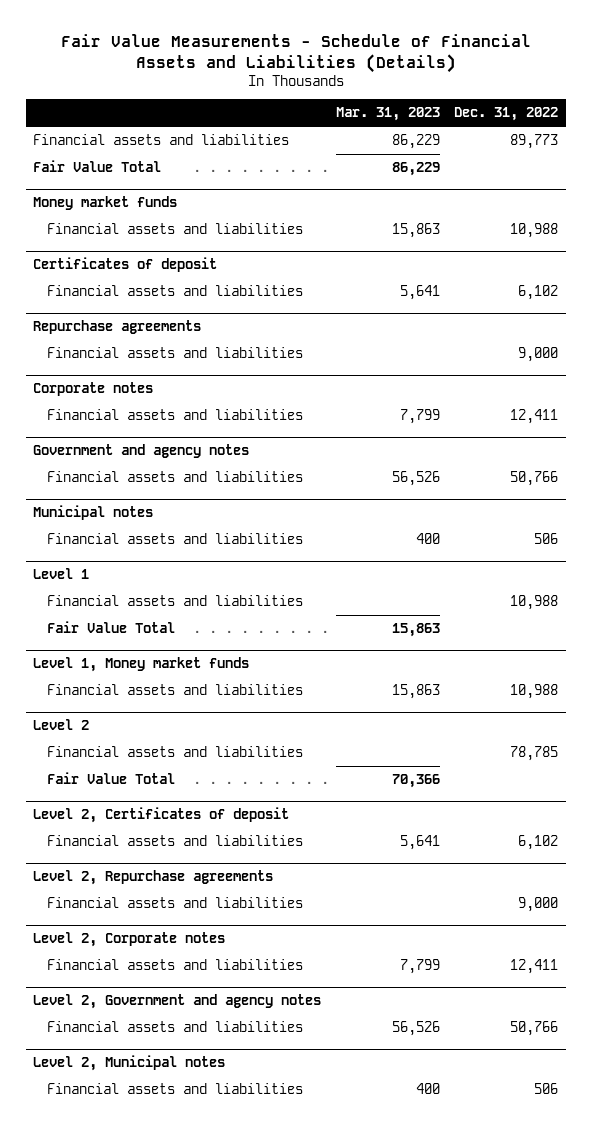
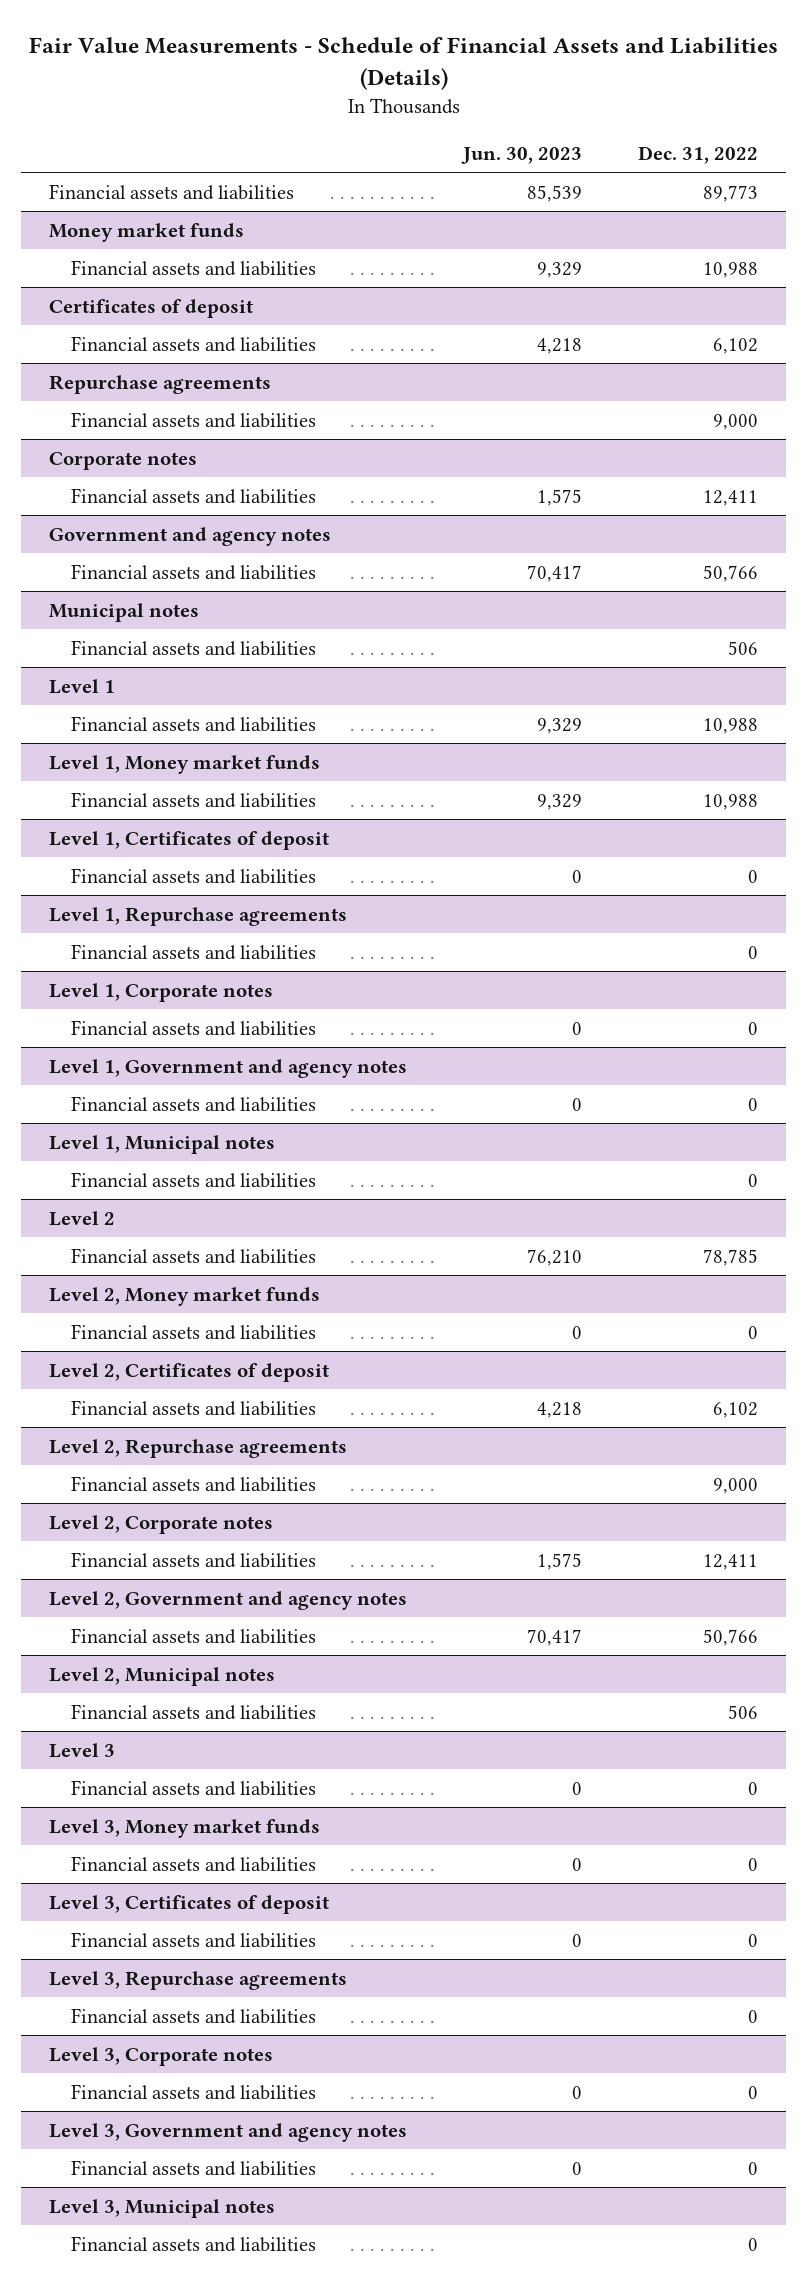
- | Mar. 31, 2023 | Dec. 31, 2022
+ | Jun. 30, 2023 | Dec. 31, 2022
- Fair Value Total | 86,229 |
@ Level 1
- Fair Value Total | 15,863 |
+ Level 1, Certificates of deposit
+ Financial assets and liabilities | 0 | 0
+ Level 1, Repurchase agreements
+ Financial assets and liabilities | | 0
+ Level 1, Corporate notes
+ Financial assets and liabilities | 0 | 0
+ Level 1, Government and agency notes
+ Financial assets and liabilities | 0 | 0
+ Level 1, Municipal notes
+ Financial assets and liabilities | | 0
@ Level 2
- Fair Value Total | 70,366 |
+ Level 2, Money market funds
+ Financial assets and liabilities | 0 | 0
+ Level 3
+ Financial assets and liabilities | 0 | 0
+ Level 3, Money market funds
+ Financial assets and liabilities | 0 | 0
+ Level 3, Certificates of deposit
+ Financial assets and liabilities | 0 | 0
+ Level 3, Repurchase agreements
+ Financial assets and liabilities | | 0
+ Level 3, Corporate notes
+ Financial assets and liabilities | 0 | 0
+ Level 3, Government and agency notes
+ Financial assets and liabilities | 0 | 0
+ Level 3, Municipal notes
+ Financial assets and liabilities | | 0

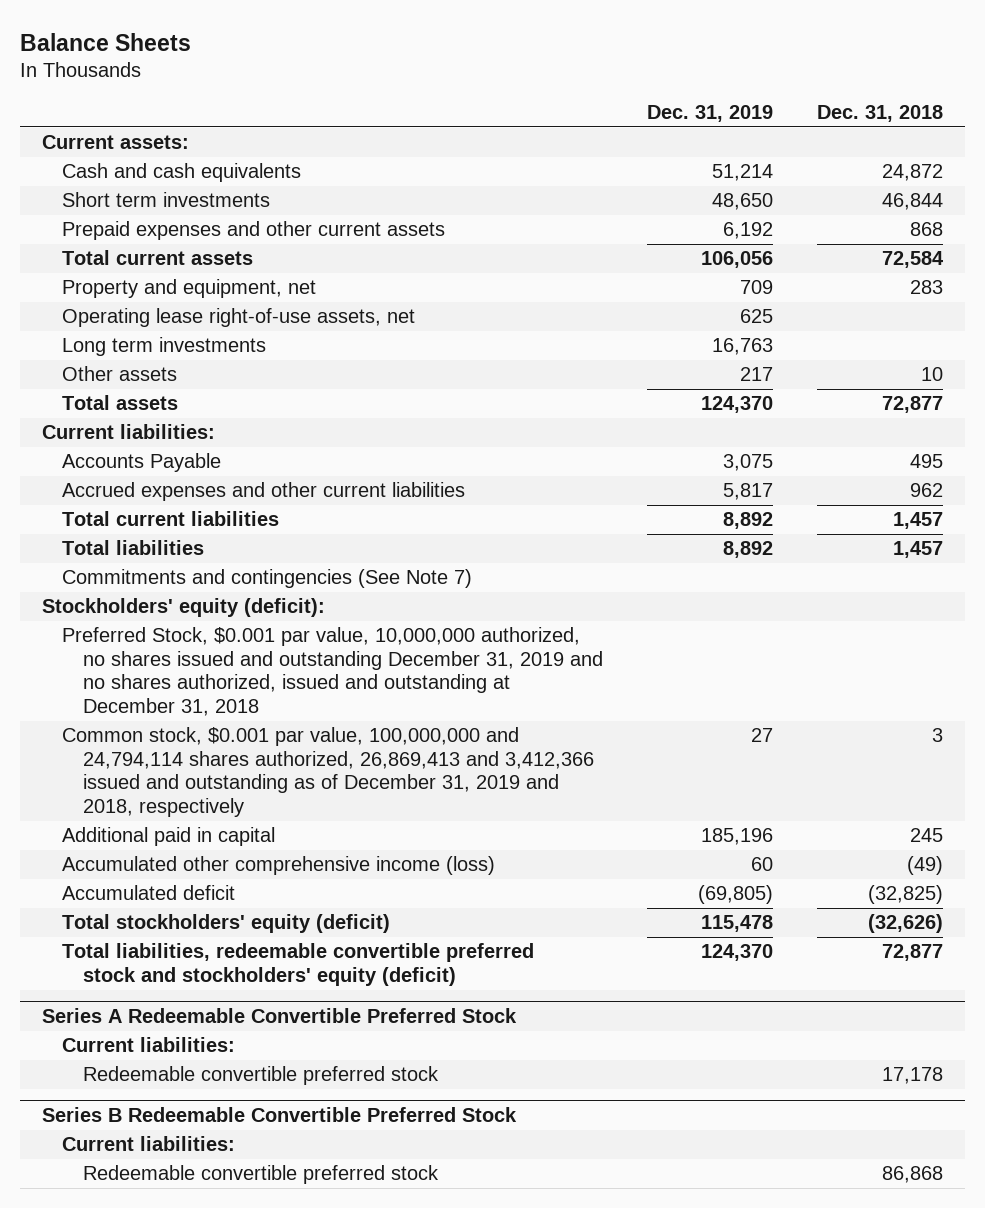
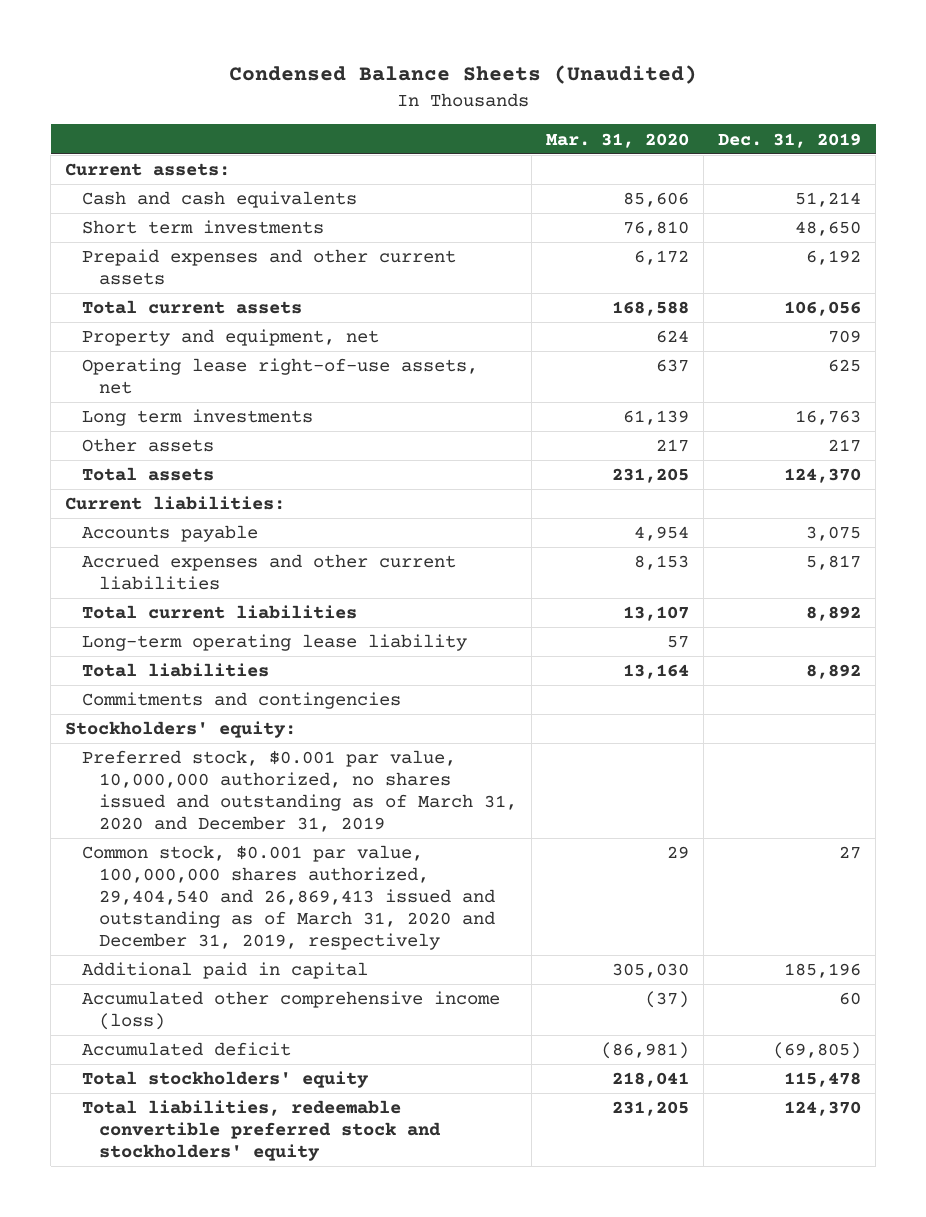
- Balance Sheets
+ Condensed Balance Sheets (Unaudited)
- | Dec. 31, 2019 | Dec. 31, 2018
+ | Mar. 31, 2020 | Dec. 31, 2019
- Accounts Payable | 3,075 | 495
+ Accounts payable | 4,954 | 3,075
+ Long-term operating lease liability | 57 |
- Commitments and contingencies (See Note 7)
- Stockholders' equity (deficit):
- Preferred Stock, $0.001 par value, 10,000,000 authorized, no shares issued and outstanding December 31, 2019 and no shares authorized, issued and outstanding at December 31, 2018
- Common stock, $0.001 par value, 100,000,000 and 24,794,114 shares authorized, 26,869,413 and 3,412,366 issued and outstanding as of December 31, 2019 and 2018, respectively | 27 | 3
+ Commitments and contingencies
+ Stockholders' equity:
+ Preferred stock, $0.001 par value, 10,000,000 authorized, no shares issued and outstanding as of March 31, 2020 and December 31, 2019
+ Common stock, $0.001 par value, 100,000,000 shares authorized, 29,404,540 and 26,869,413 issued and outstanding as of March 31, 2020 and December 31, 2019, respectively | 29 | 27
- Total stockholders' equity (deficit) | 115,478 | (32,626)
- Total liabilities, redeemable convertible preferred stock and stockholders' equity (deficit) | 124,370 | 72,877
- Series A Redeemable Convertible Preferred Stock
- Current liabilities:
- Redeemable convertible preferred stock | | 17,178
- Series B Redeemable Convertible Preferred Stock
- Current liabilities:
- Redeemable convertible preferred stock | | 86,868
+ Total stockholders' equity | 218,041 | 115,478
+ Total liabilities, redeemable convertible preferred stock and stockholders' equity | 231,205 | 124,370

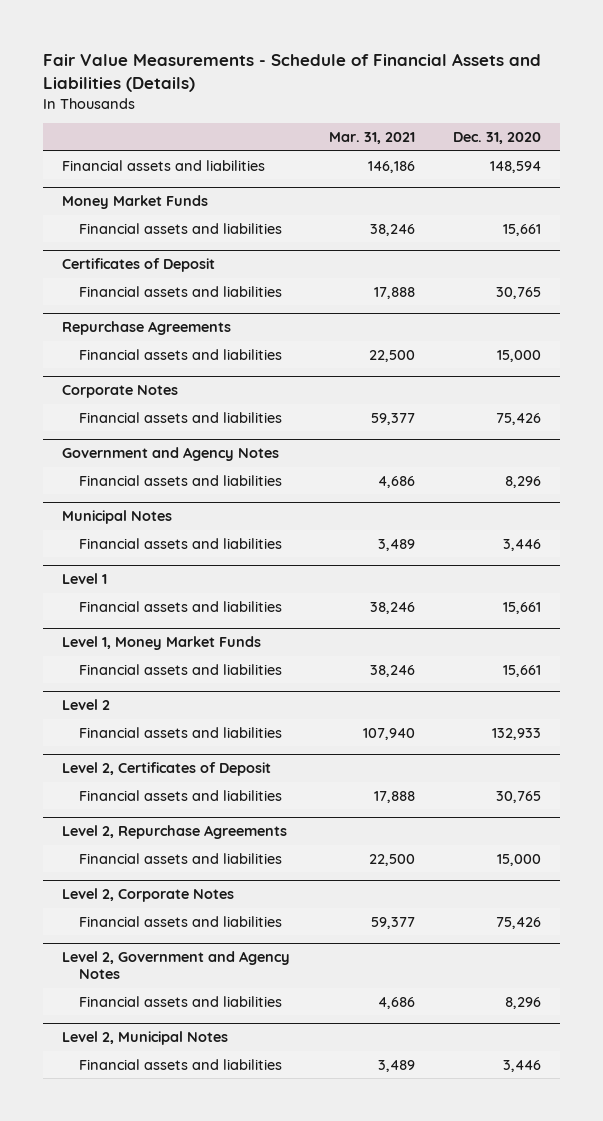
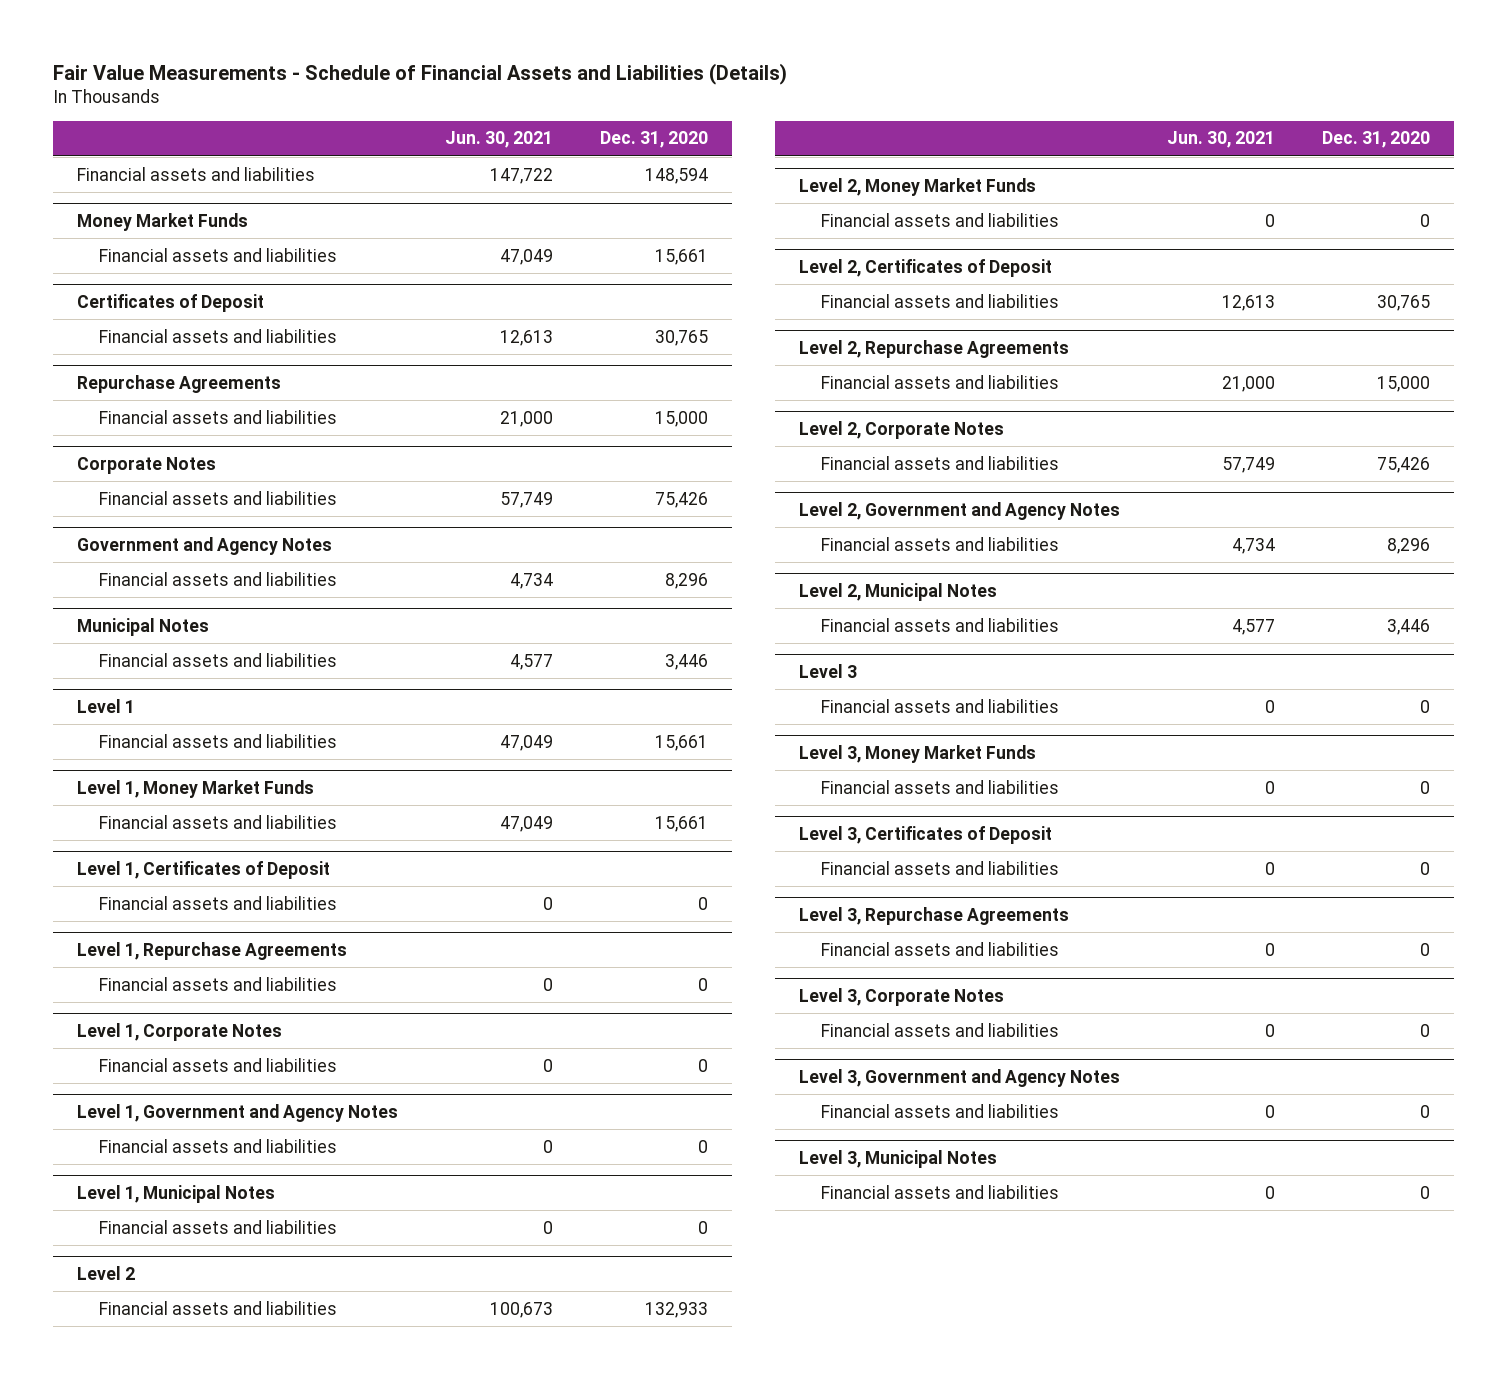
- | Mar. 31, 2021 | Dec. 31, 2020
+ | Jun. 30, 2021 | Dec. 31, 2020
+ Level 1, Certificates of Deposit
+ Financial assets and liabilities | 0 | 0
+ Level 1, Repurchase Agreements
+ Financial assets and liabilities | 0 | 0
+ Level 1, Corporate Notes
+ Financial assets and liabilities | 0 | 0
+ Level 1, Government and Agency Notes
+ Financial assets and liabilities | 0 | 0
+ Level 1, Municipal Notes
+ Financial assets and liabilities | 0 | 0
+ Level 2, Money Market Funds
+ Financial assets and liabilities | 0 | 0
+ Level 3
+ Financial assets and liabilities | 0 | 0
+ Level 3, Money Market Funds
+ Financial assets and liabilities | 0 | 0
+ Level 3, Certificates of Deposit
+ Financial assets and liabilities | 0 | 0
+ Level 3, Repurchase Agreements
+ Financial assets and liabilities | 0 | 0
+ Level 3, Corporate Notes
+ Financial assets and liabilities | 0 | 0
+ Level 3, Government and Agency Notes
+ Financial assets and liabilities | 0 | 0
+ Level 3, Municipal Notes
+ Financial assets and liabilities | 0 | 0

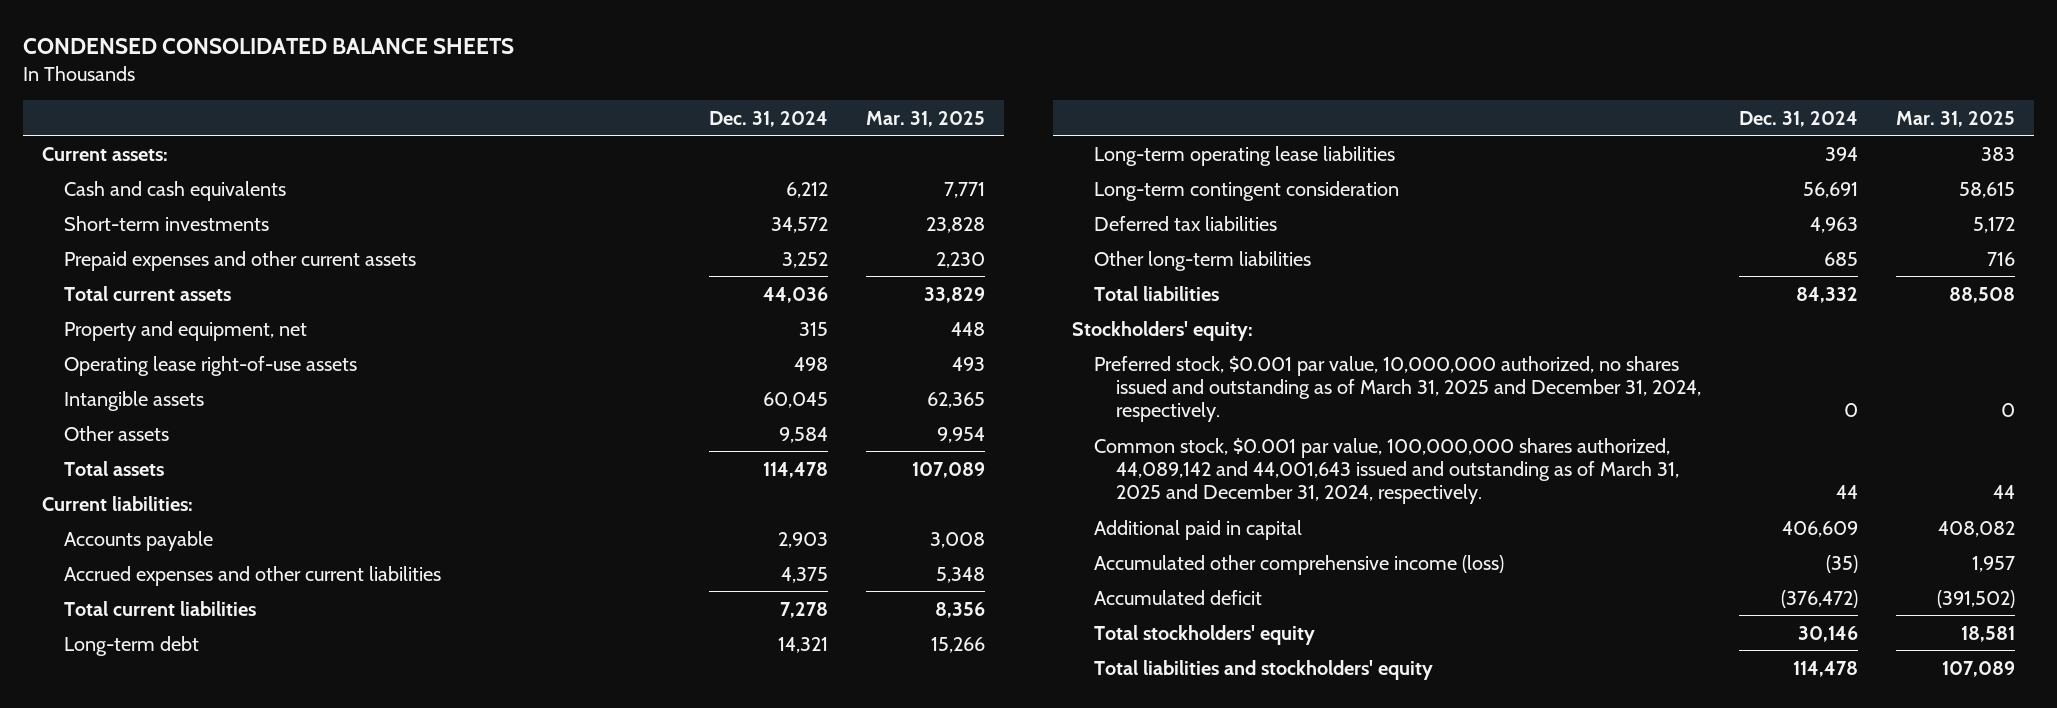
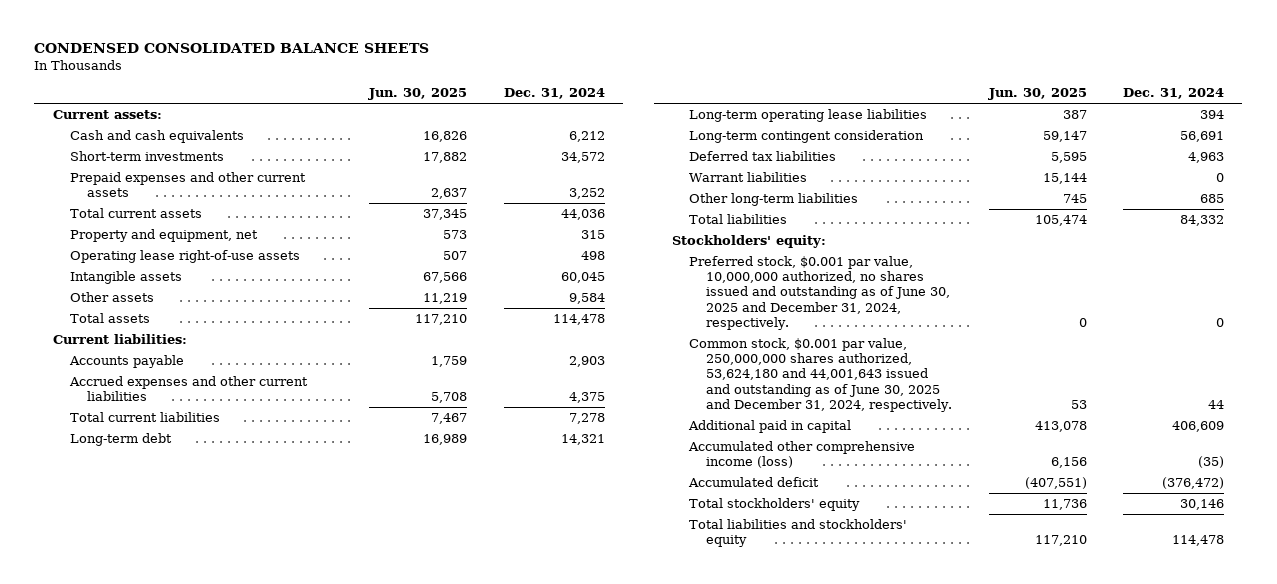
- | Dec. 31, 2024 | Mar. 31, 2025
+ | Jun. 30, 2025 | Dec. 31, 2024
+ Warrant liabilities | 15,144 | 0
- Preferred stock, $0.001 par value, 10,000,000 authorized, no shares issued and outstanding as of March 31, 2025 and December 31, 2024, respectively. | 0 | 0
- Common stock, $0.001 par value, 100,000,000 shares authorized, 44,089,142 and 44,001,643 issued and outstanding as of March 31, 2025 and December 31, 2024, respectively. | 44 | 44
+ Preferred stock, $0.001 par value, 10,000,000 authorized, no shares issued and outstanding as of June 30, 2025 and December 31, 2024, respectively. | 0 | 0
+ Common stock, $0.001 par value, 250,000,000 shares authorized, 53,624,180 and 44,001,643 issued and outstanding as of June 30, 2025 and December 31, 2024, respectively. | 53 | 44

